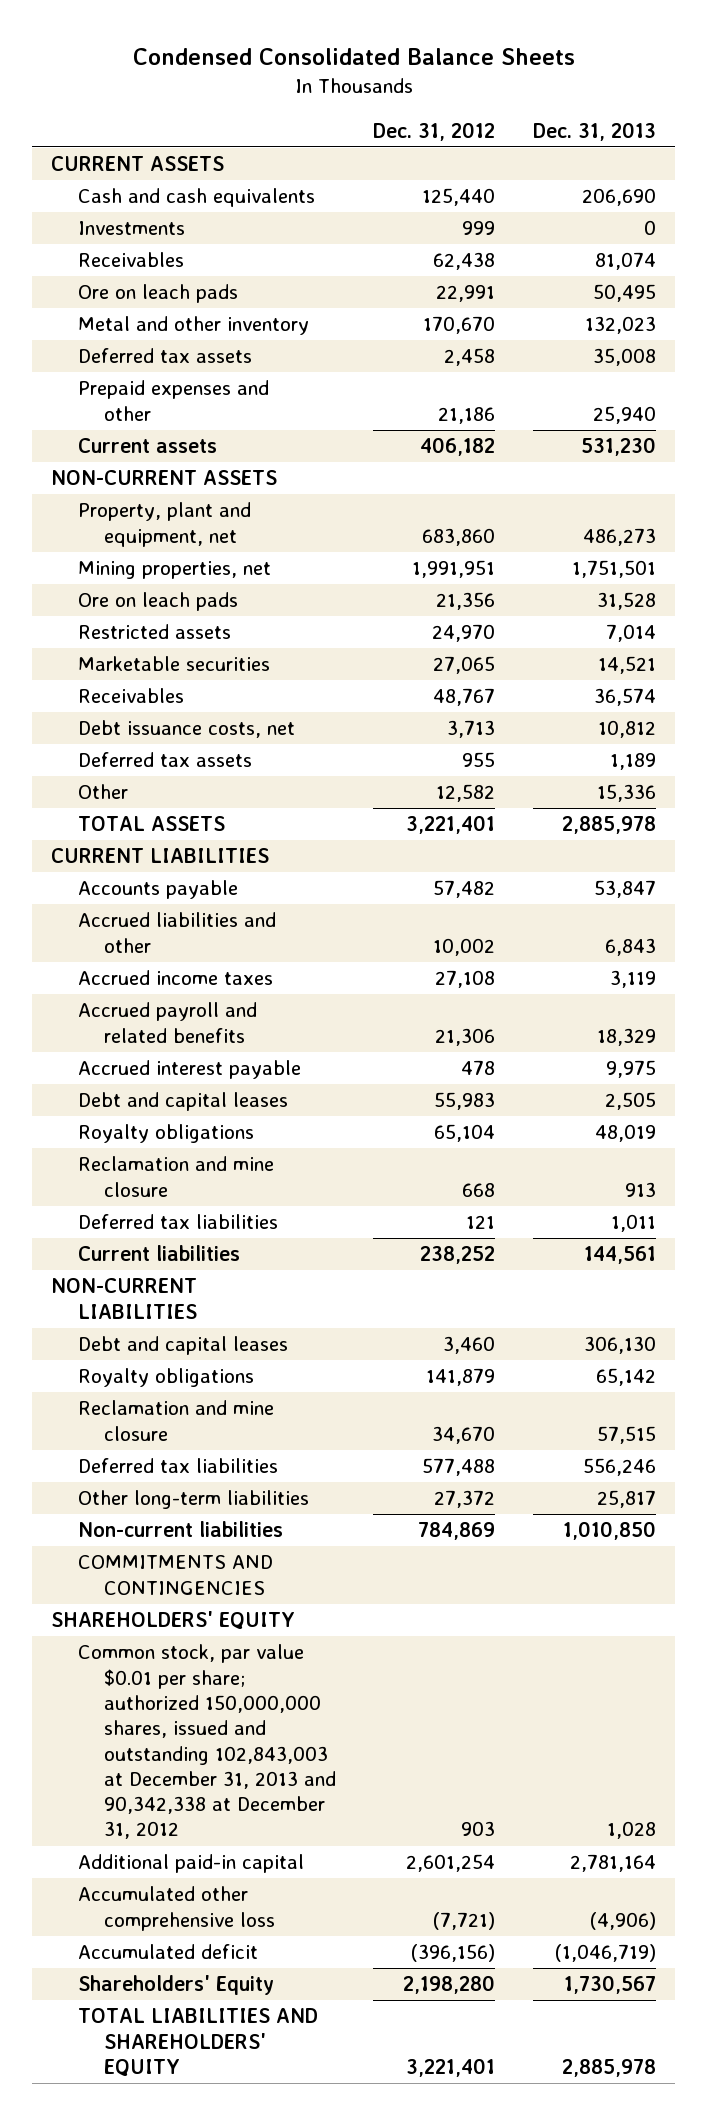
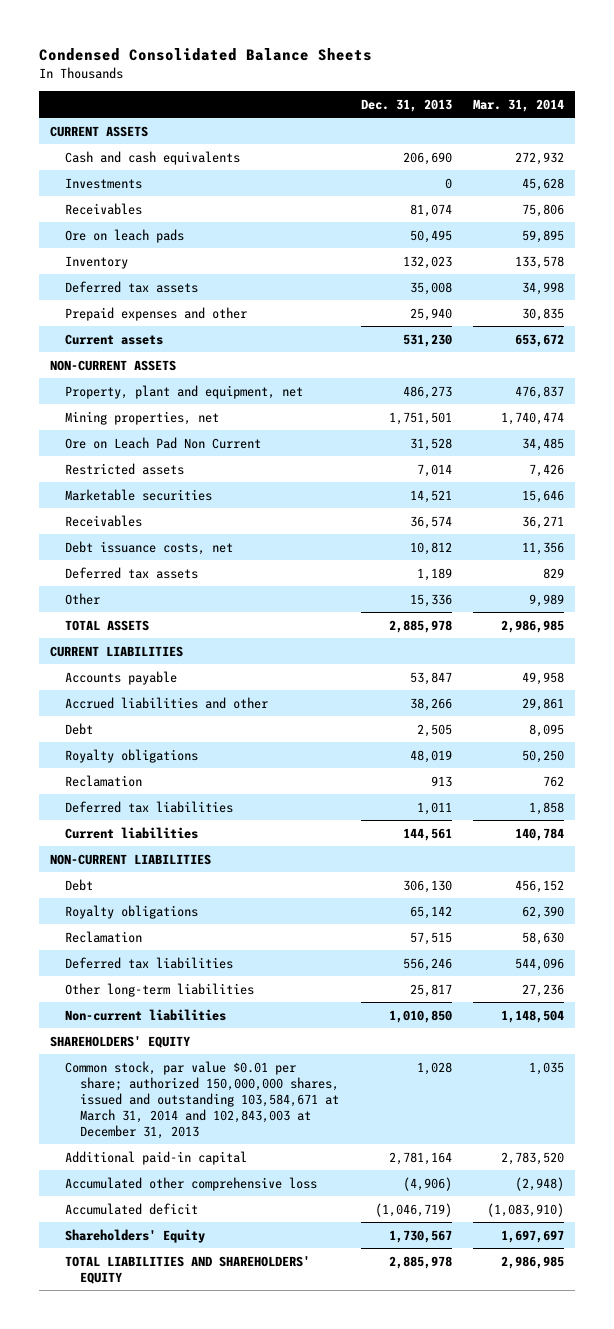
- | Dec. 31, 2012 | Dec. 31, 2013
+ | Dec. 31, 2013 | Mar. 31, 2014
- Metal and other inventory | 170,670 | 132,023
+ Inventory | 132,023 | 133,578
- Ore on leach pads | 21,356 | 31,528
+ Ore on Leach Pad Non Current | 31,528 | 34,485
- Accrued liabilities and other | 10,002 | 6,843
- Accrued income taxes | 27,108 | 3,119
- Accrued payroll and related benefits | 21,306 | 18,329
- Accrued interest payable | 478 | 9,975
- Debt and capital leases | 55,983 | 2,505
+ Accrued liabilities and other | 38,266 | 29,861
+ Debt | 2,505 | 8,095
- Reclamation and mine closure | 668 | 913
+ Reclamation | 913 | 762
- Debt and capital leases | 3,460 | 306,130
+ Debt | 306,130 | 456,152
- Reclamation and mine closure | 34,670 | 57,515
+ Reclamation | 57,515 | 58,630
- COMMITMENTS AND CONTINGENCIES
- Common stock, par value $0.01 per share; authorized 150,000,000 shares, issued and outstanding 102,843,003 at December 31, 2013 and 90,342,338 at December 31, 2012 | 903 | 1,028
+ Common stock, par value $0.01 per share; authorized 150,000,000 shares, issued and outstanding 103,584,671 at March 31, 2014 and 102,843,003 at December 31, 2013 | 1,028 | 1,035

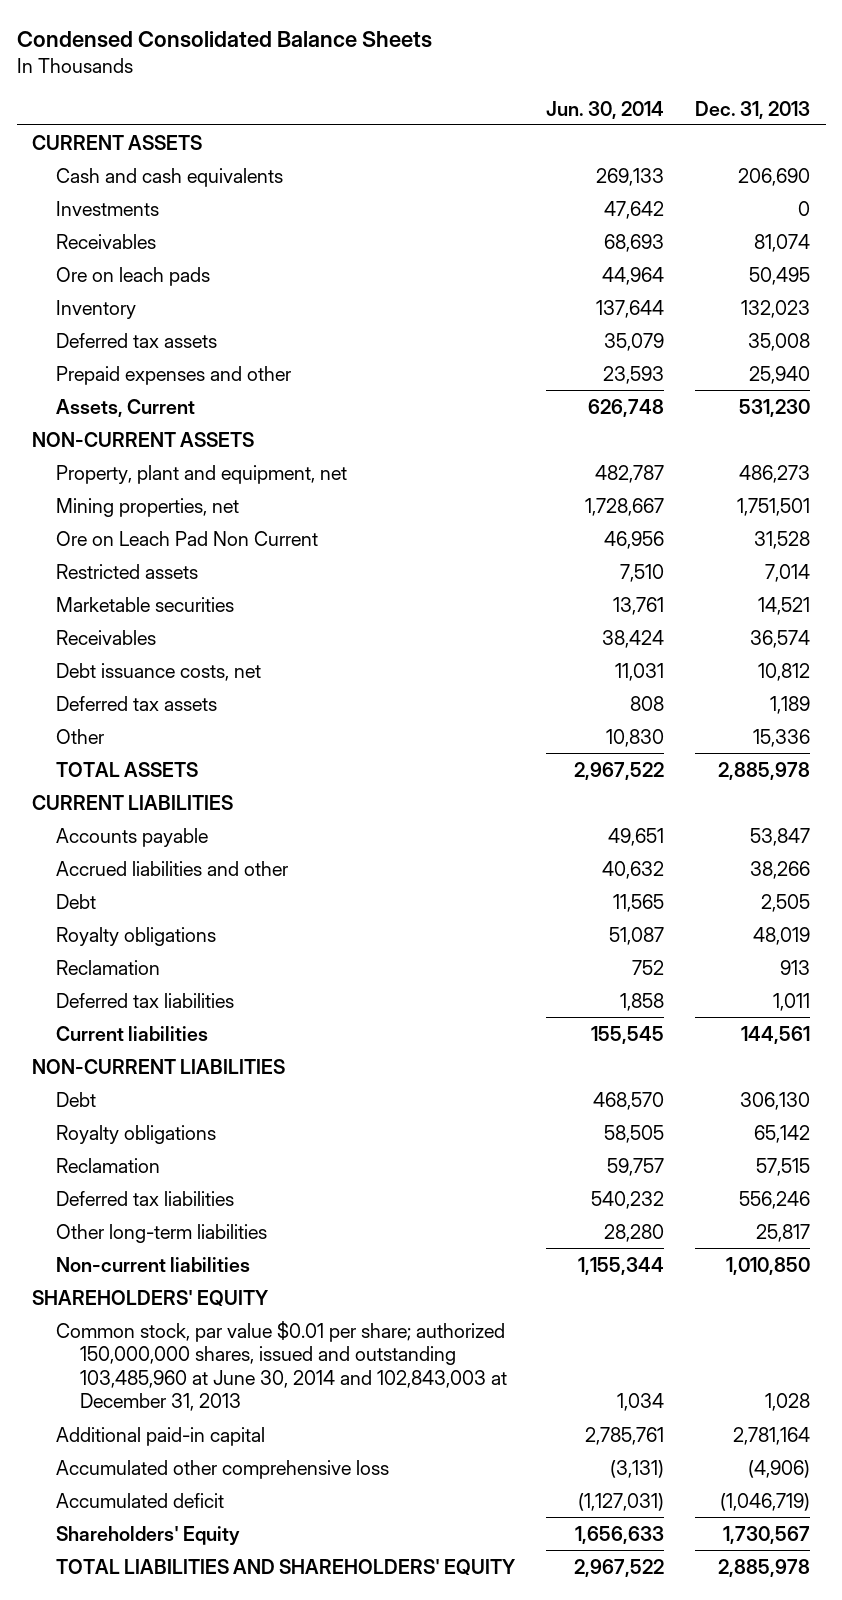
- | Dec. 31, 2013 | Mar. 31, 2014
+ | Jun. 30, 2014 | Dec. 31, 2013
- Current assets | 531,230 | 653,672
+ Assets, Current | 626,748 | 531,230
- Common stock, par value $0.01 per share; authorized 150,000,000 shares, issued and outstanding 103,584,671 at March 31, 2014 and 102,843,003 at December 31, 2013 | 1,028 | 1,035
+ Common stock, par value $0.01 per share; authorized 150,000,000 shares, issued and outstanding 103,485,960 at June 30, 2014 and 102,843,003 at December 31, 2013 | 1,034 | 1,028

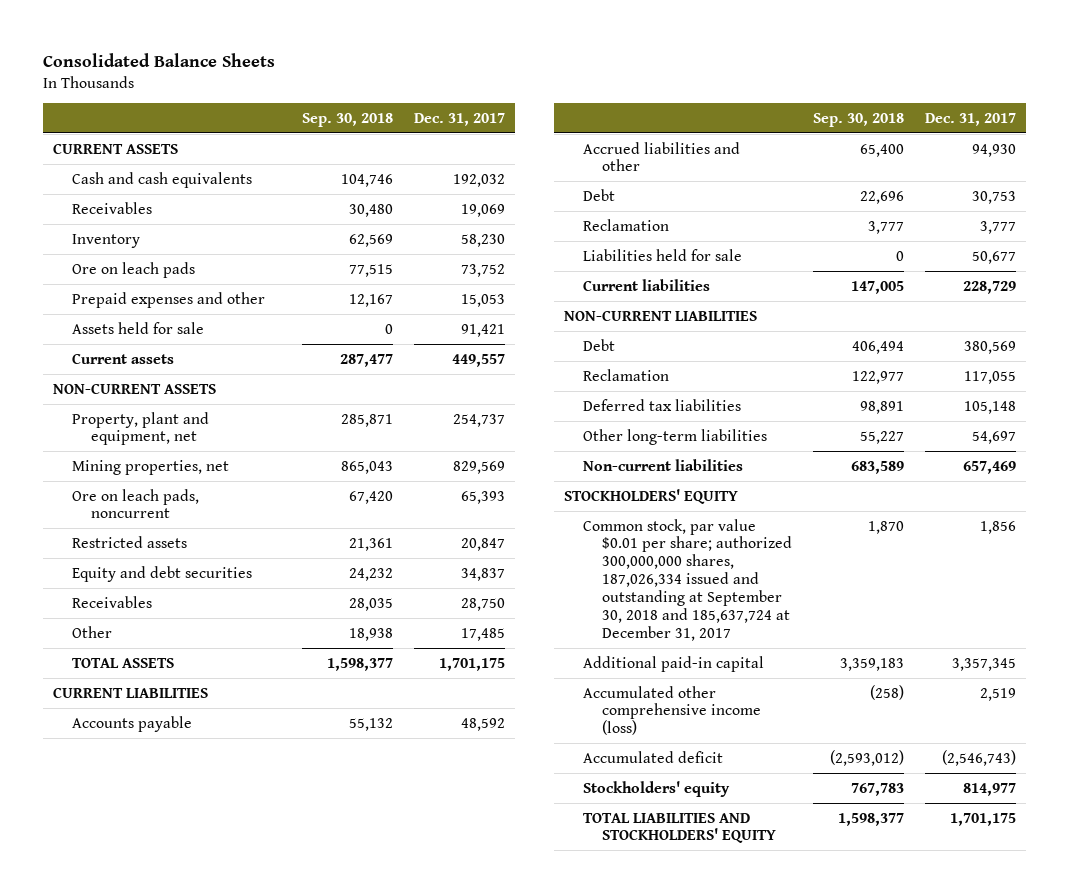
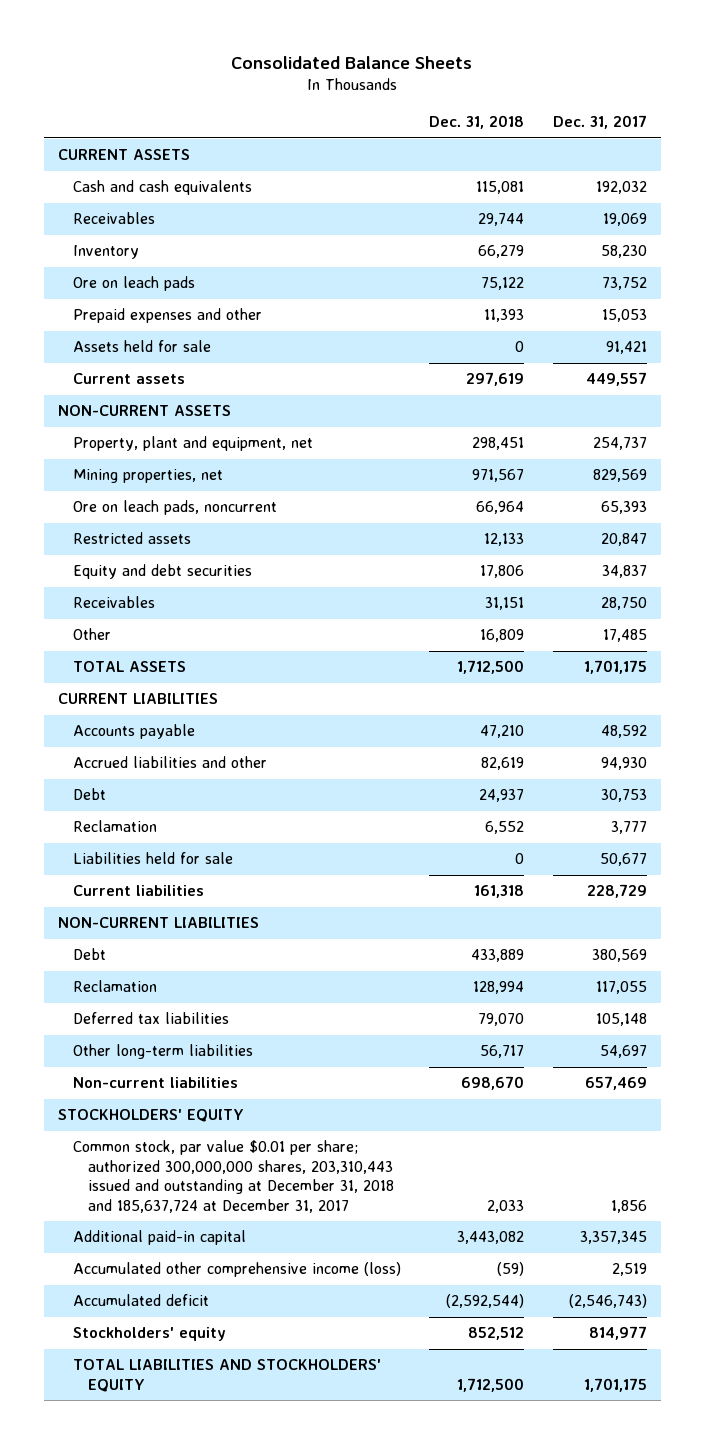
- | Sep. 30, 2018 | Dec. 31, 2017
+ | Dec. 31, 2018 | Dec. 31, 2017
- Common stock, par value $0.01 per share; authorized 300,000,000 shares, 187,026,334 issued and outstanding at September 30, 2018 and 185,637,724 at December 31, 2017 | 1,870 | 1,856
+ Common stock, par value $0.01 per share; authorized 300,000,000 shares, 203,310,443 issued and outstanding at December 31, 2018 and 185,637,724 at December 31, 2017 | 2,033 | 1,856

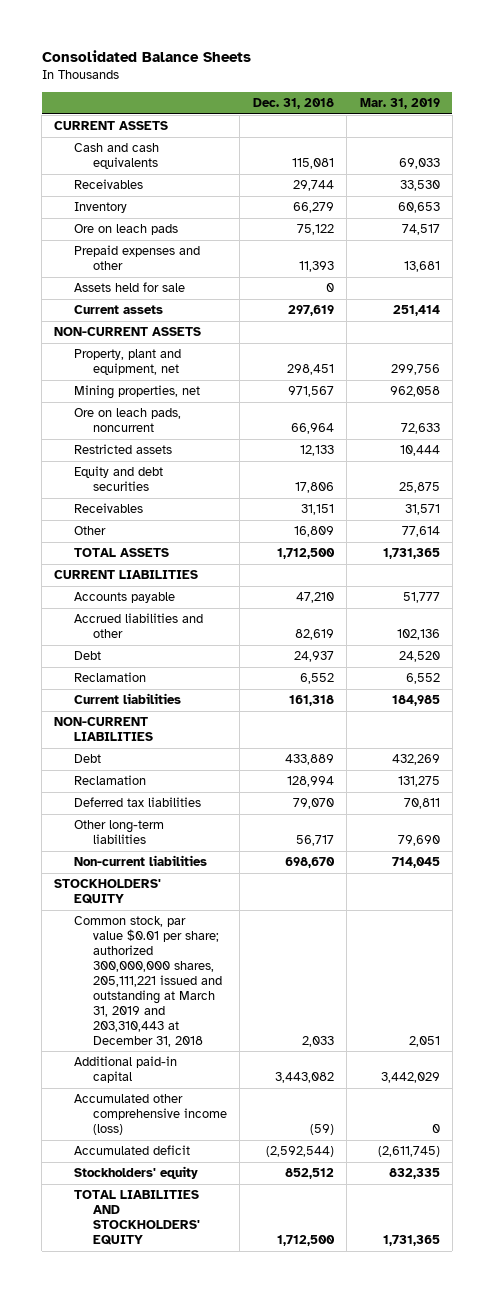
- | Dec. 31, 2018 | Dec. 31, 2017
+ | Dec. 31, 2018 | Mar. 31, 2019
- Liabilities held for sale | 0 | 50,677
- Common stock, par value $0.01 per share; authorized 300,000,000 shares, 203,310,443 issued and outstanding at December 31, 2018 and 185,637,724 at December 31, 2017 | 2,033 | 1,856
+ Common stock, par value $0.01 per share; authorized 300,000,000 shares, 205,111,221 issued and outstanding at March 31, 2019 and 203,310,443 at December 31, 2018 | 2,033 | 2,051

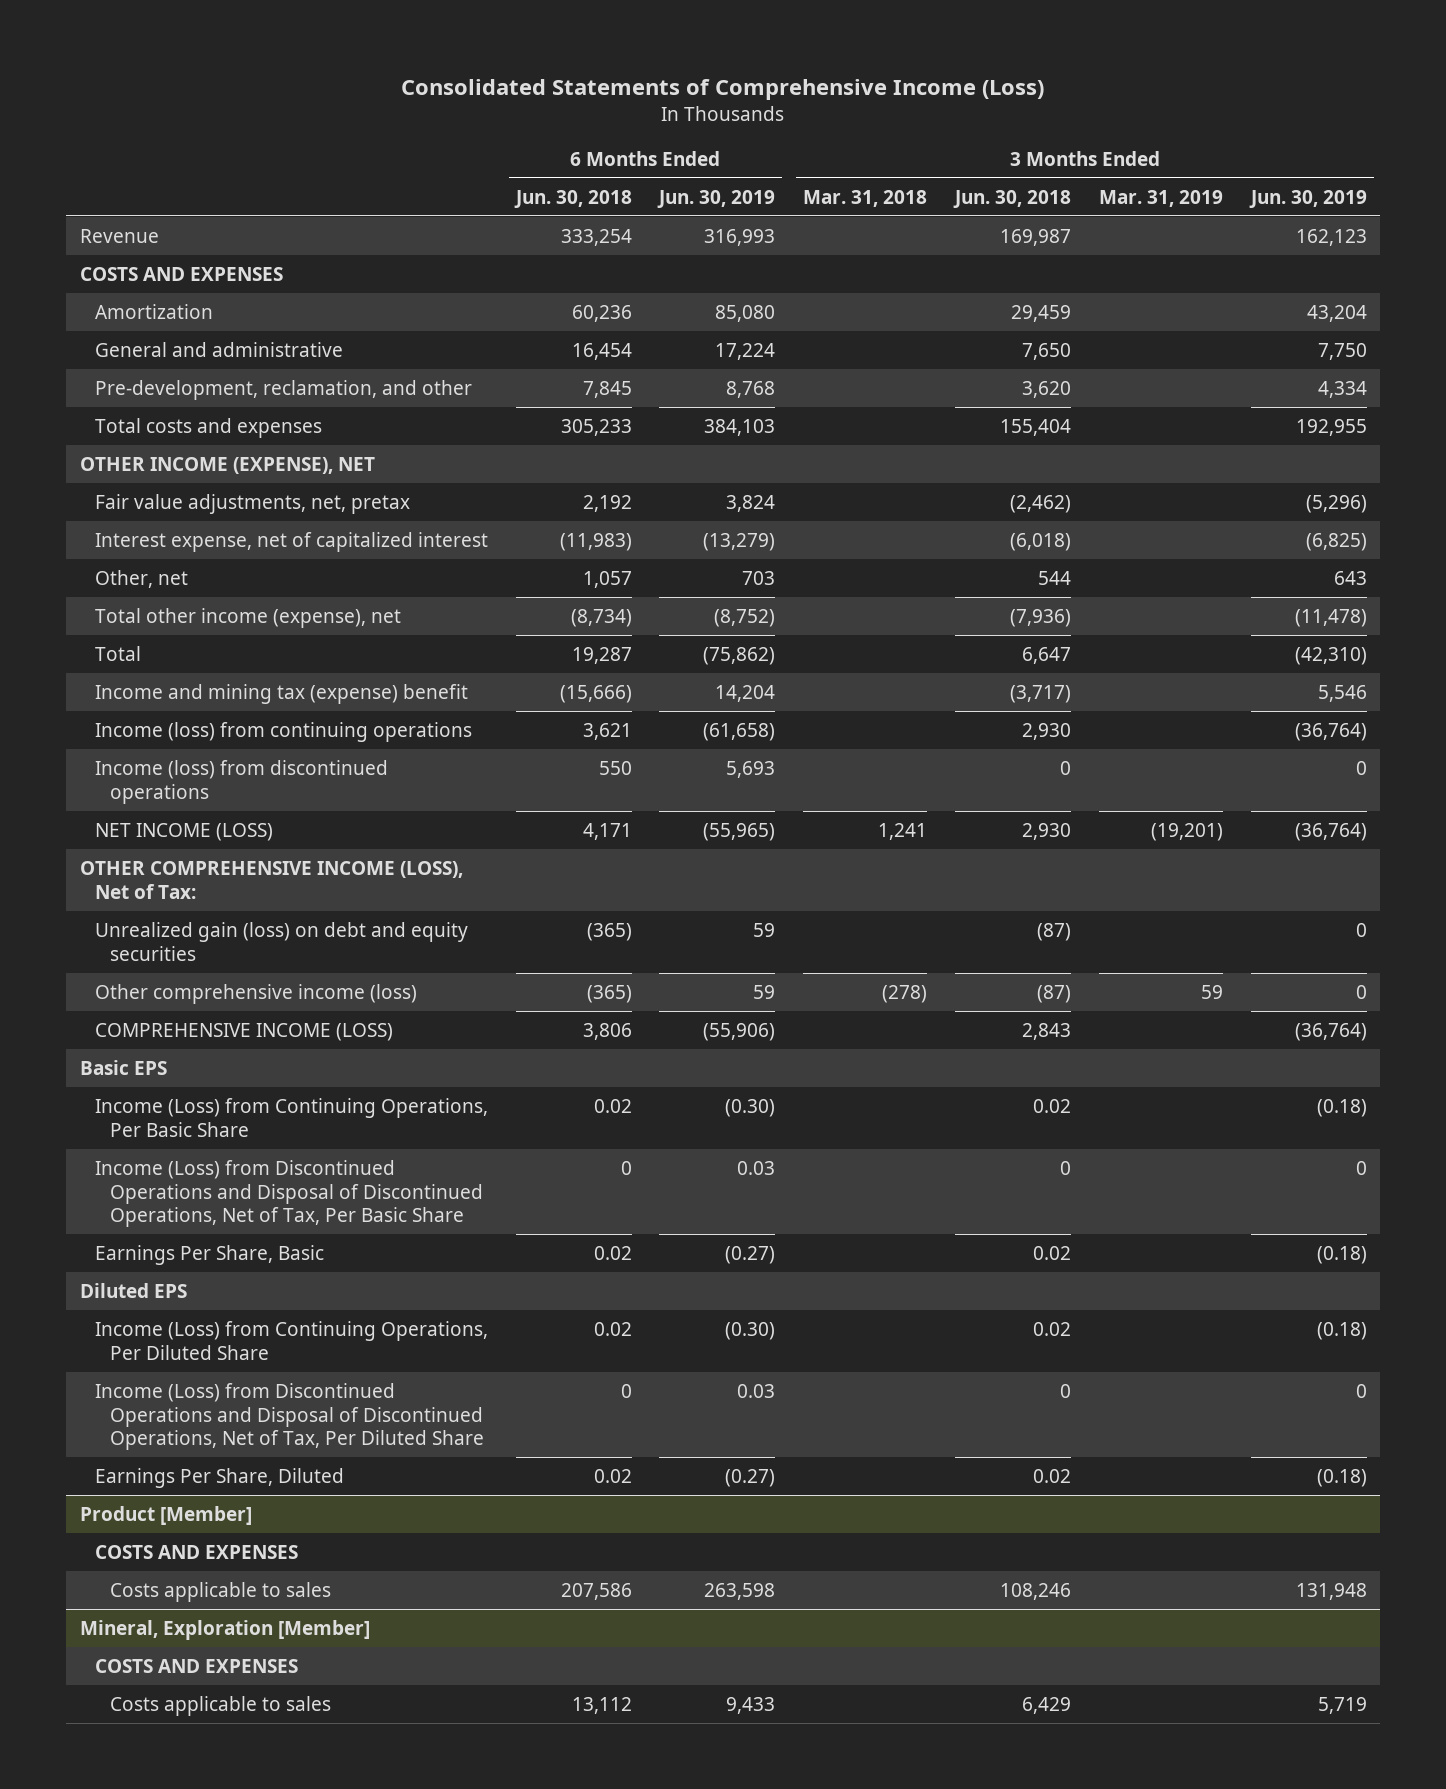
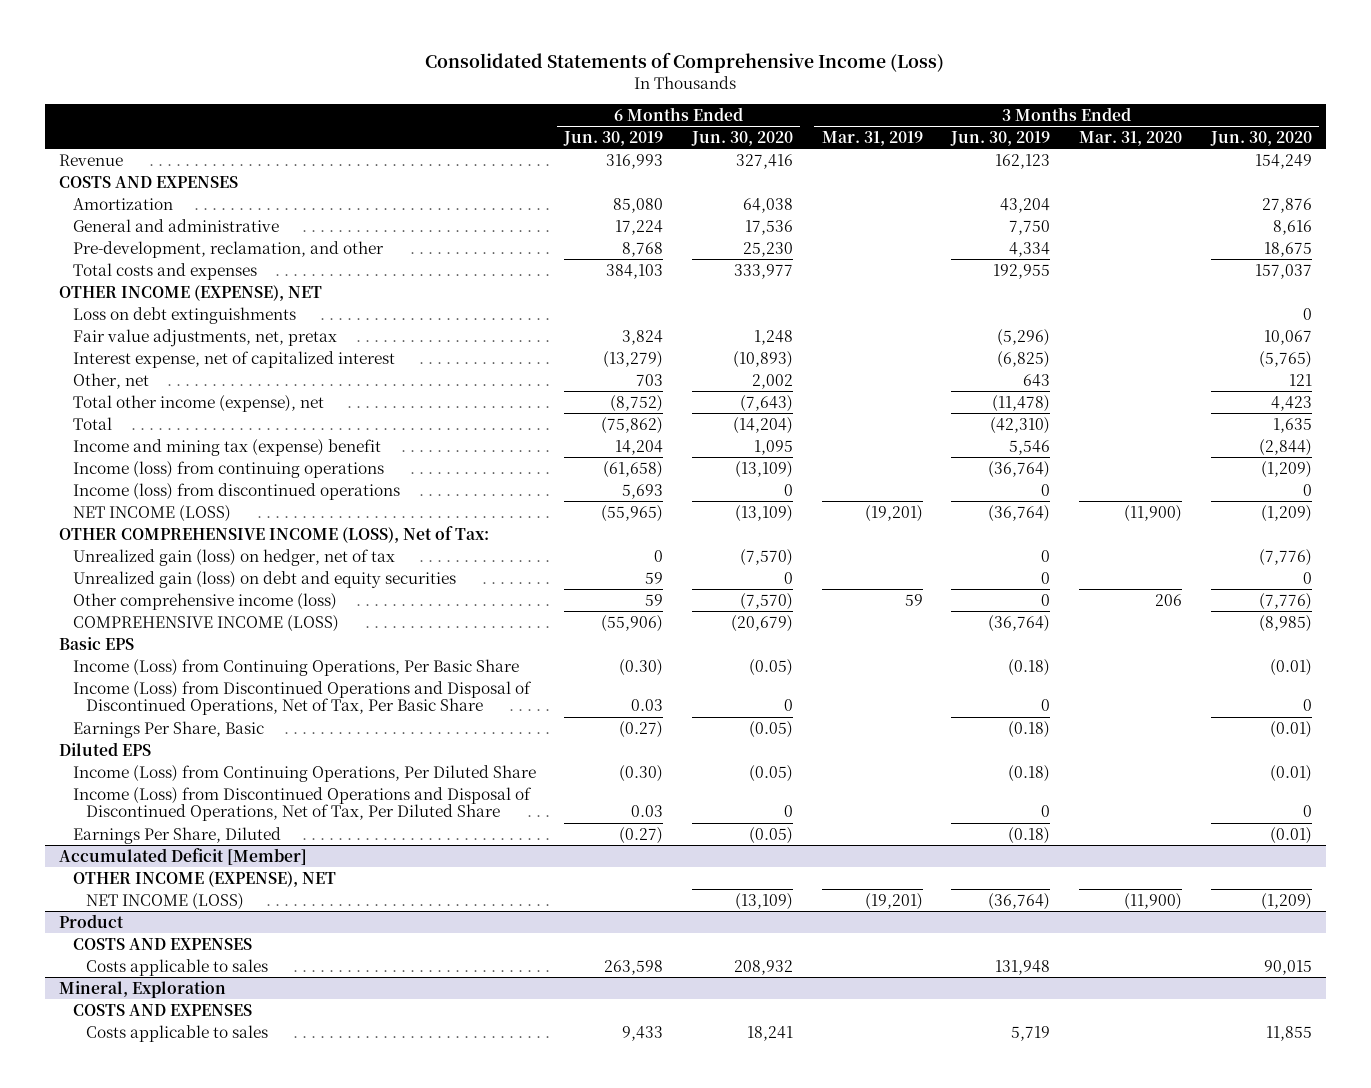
- | 6 Months Ended Jun. 30, 2018 | 6 Months Ended Jun. 30, 2019 | 3 Months Ended Mar. 31, 2018 | 3 Months Ended Jun. 30, 2018 | 3 Months Ended Mar. 31, 2019 | 3 Months Ended Jun. 30, 2019
+ | 6 Months Ended Jun. 30, 2019 | 6 Months Ended Jun. 30, 2020 | 3 Months Ended Mar. 31, 2019 | 3 Months Ended Jun. 30, 2019 | 3 Months Ended Mar. 31, 2020 | 3 Months Ended Jun. 30, 2020
+ Loss on debt extinguishments | | | | | | 0
+ Unrealized gain (loss) on hedger, net of tax | 0 | (7,570) | | 0 | | (7,776)
- Product [Member]
+ Accumulated Deficit [Member]
+ OTHER INCOME (EXPENSE), NET
+ NET INCOME (LOSS) | | (13,109) | (19,201) | (36,764) | (11,900) | (1,209)
+ Product
- Mineral, Exploration [Member]
+ Mineral, Exploration

